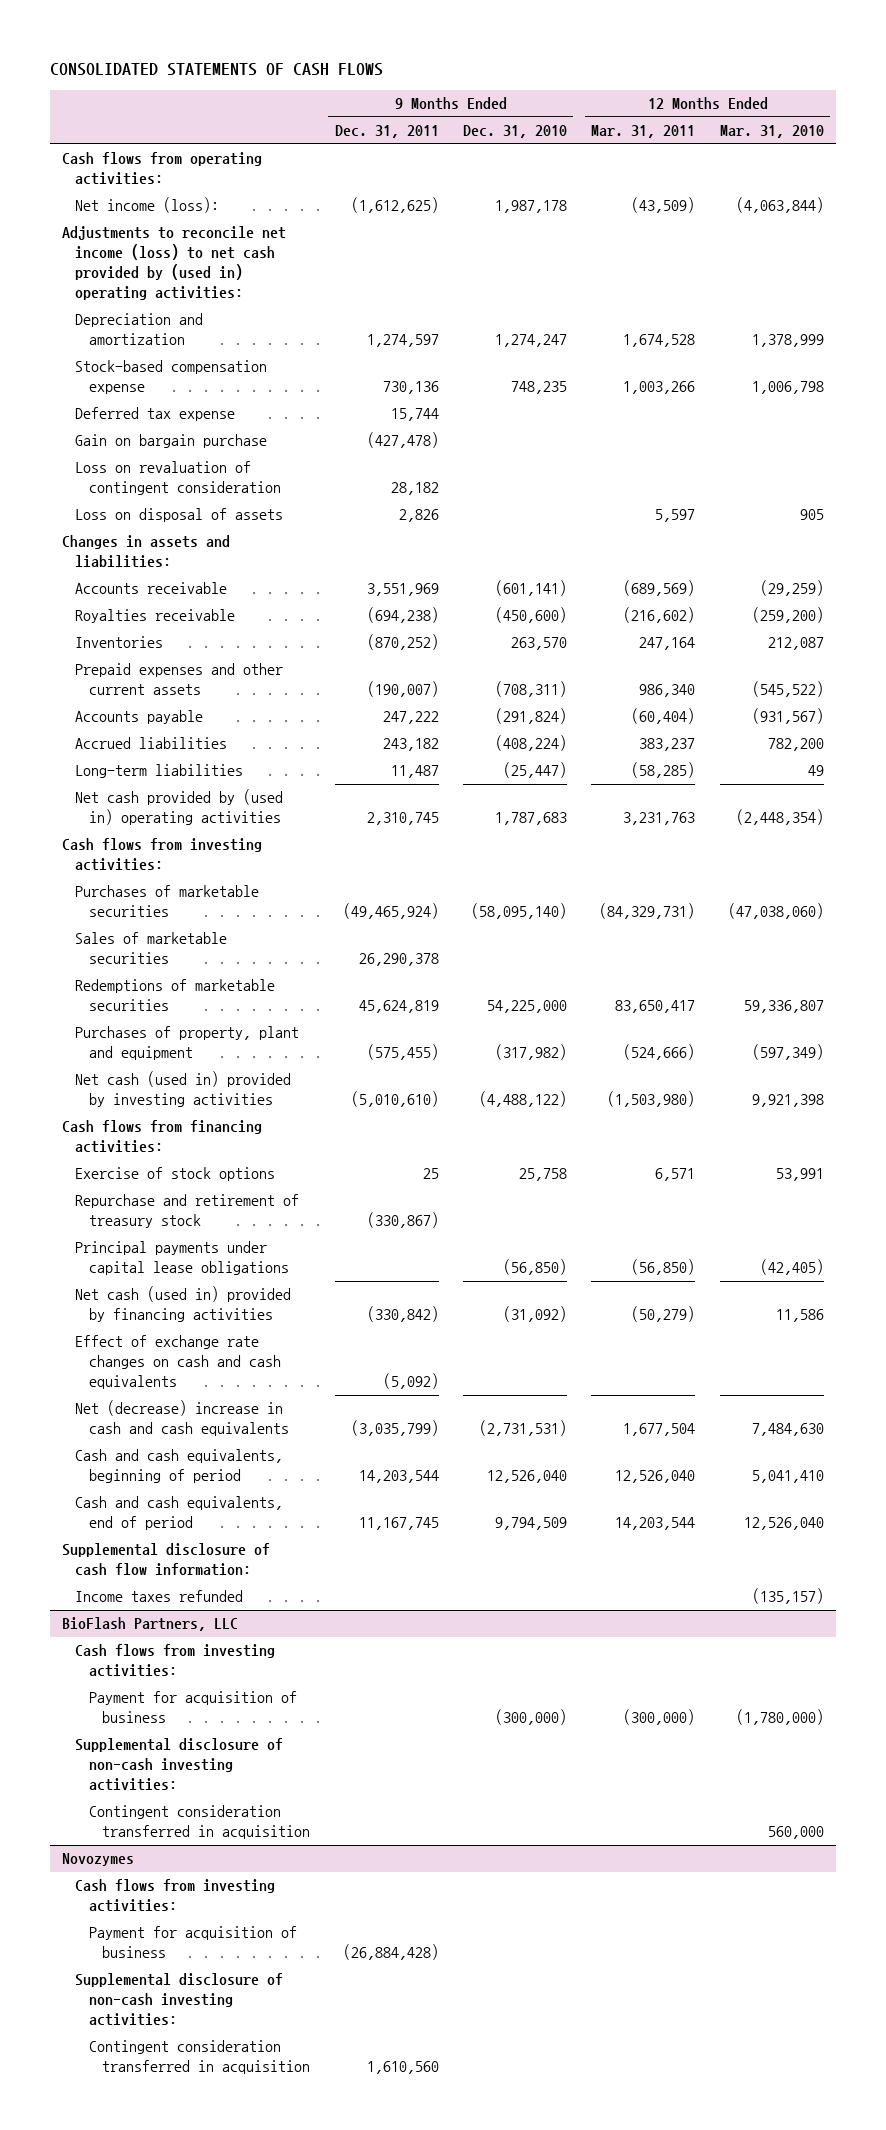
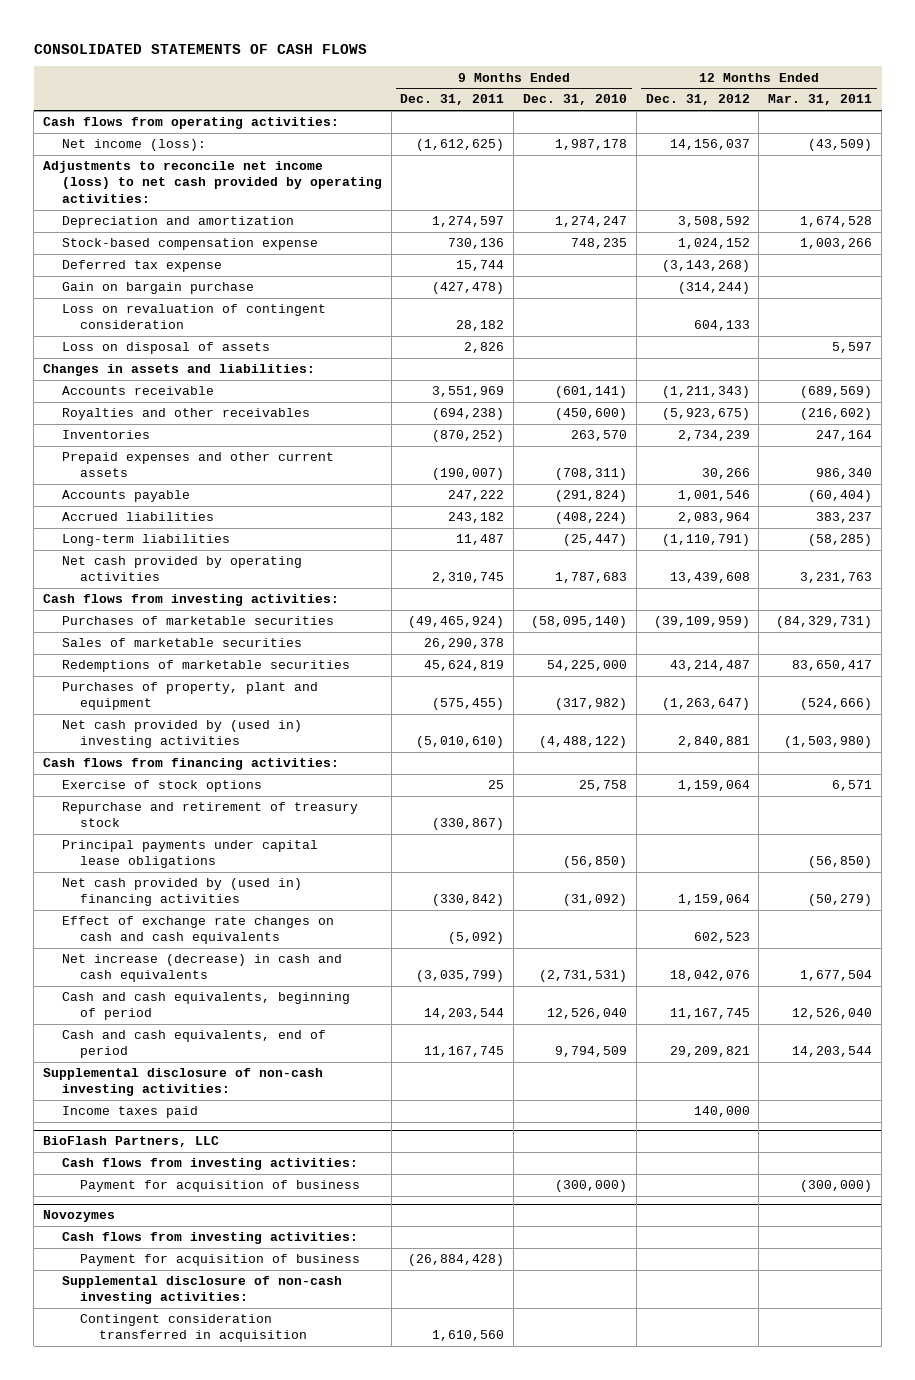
- | 9 Months Ended Dec. 31, 2011 | 9 Months Ended Dec. 31, 2010 | 12 Months Ended Mar. 31, 2011 | 12 Months Ended Mar. 31, 2010
+ | 9 Months Ended Dec. 31, 2011 | 9 Months Ended Dec. 31, 2010 | 12 Months Ended Dec. 31, 2012 | 12 Months Ended Mar. 31, 2011
- Adjustments to reconcile net income (loss) to net cash provided by (used in) operating activities:
+ Adjustments to reconcile net income (loss) to net cash provided by operating activities:
- Royalties receivable | (694,238) | (450,600) | (216,602) | (259,200)
+ Royalties and other receivables | (694,238) | (450,600) | (5,923,675) | (216,602)
- Net cash provided by (used in) operating activities | 2,310,745 | 1,787,683 | 3,231,763 | (2,448,354)
+ Net cash provided by operating activities | 2,310,745 | 1,787,683 | 13,439,608 | 3,231,763
- Net cash (used in) provided by investing activities | (5,010,610) | (4,488,122) | (1,503,980) | 9,921,398
+ Net cash provided by (used in) investing activities | (5,010,610) | (4,488,122) | 2,840,881 | (1,503,980)
- Net cash (used in) provided by financing activities | (330,842) | (31,092) | (50,279) | 11,586
+ Net cash provided by (used in) financing activities | (330,842) | (31,092) | 1,159,064 | (50,279)
- Net (decrease) increase in cash and cash equivalents | (3,035,799) | (2,731,531) | 1,677,504 | 7,484,630
+ Net increase (decrease) in cash and cash equivalents | (3,035,799) | (2,731,531) | 18,042,076 | 1,677,504
- Supplemental disclosure of cash flow information:
- Income taxes refunded | | | | (135,157)
+ Supplemental disclosure of non-cash investing activities:
+ Income taxes paid | | | 140,000 |
@ BioFlash Partners, LLC
- Supplemental disclosure of non-cash investing activities:
- Contingent consideration transferred in acquisition | | | | 560,000

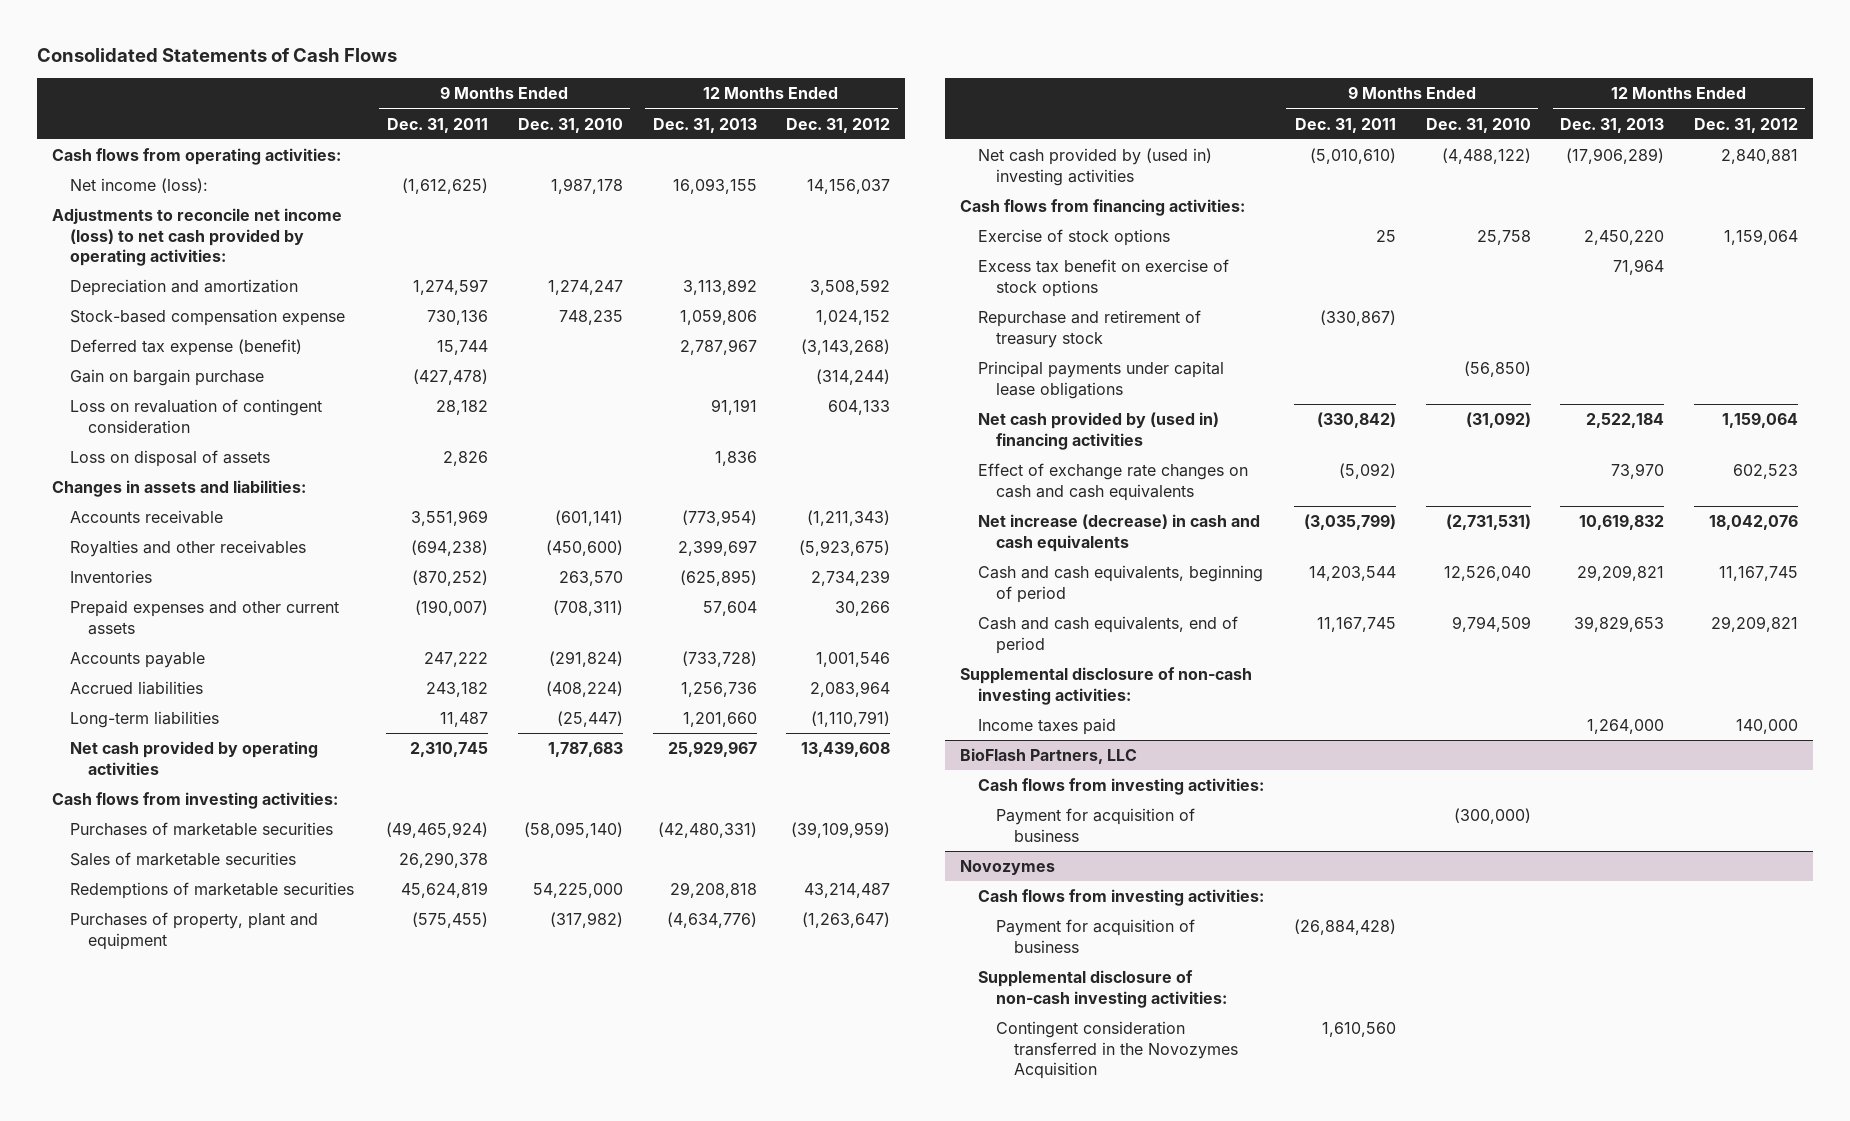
- CONSOLIDATED STATEMENTS OF CASH FLOWS
+ Consolidated Statements of Cash Flows
- | 9 Months Ended Dec. 31, 2011 | 9 Months Ended Dec. 31, 2010 | 12 Months Ended Dec. 31, 2012 | 12 Months Ended Mar. 31, 2011
+ | 9 Months Ended Dec. 31, 2011 | 9 Months Ended Dec. 31, 2010 | 12 Months Ended Dec. 31, 2013 | 12 Months Ended Dec. 31, 2012
- Deferred tax expense | 15,744 | | (3,143,268) |
+ Deferred tax expense (benefit) | 15,744 | | 2,787,967 | (3,143,268)
+ Excess tax benefit on exercise of stock options | | | 71,964 |
@ Novozymes
- Contingent consideration transferred in acquisition | 1,610,560 | | |
+ Contingent consideration transferred in the Novozymes Acquisition | 1,610,560 | | |

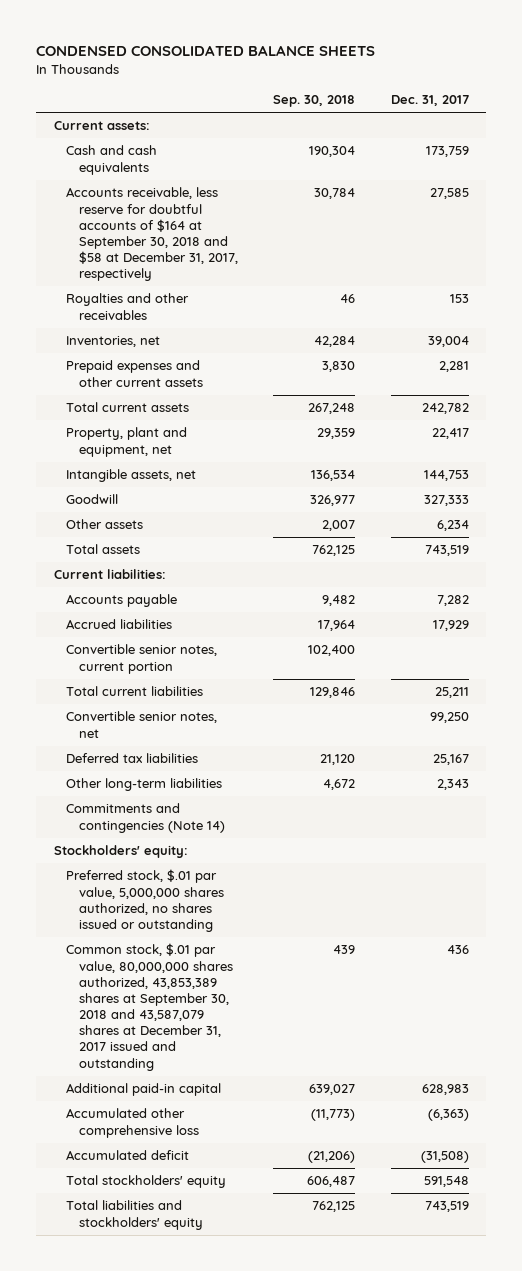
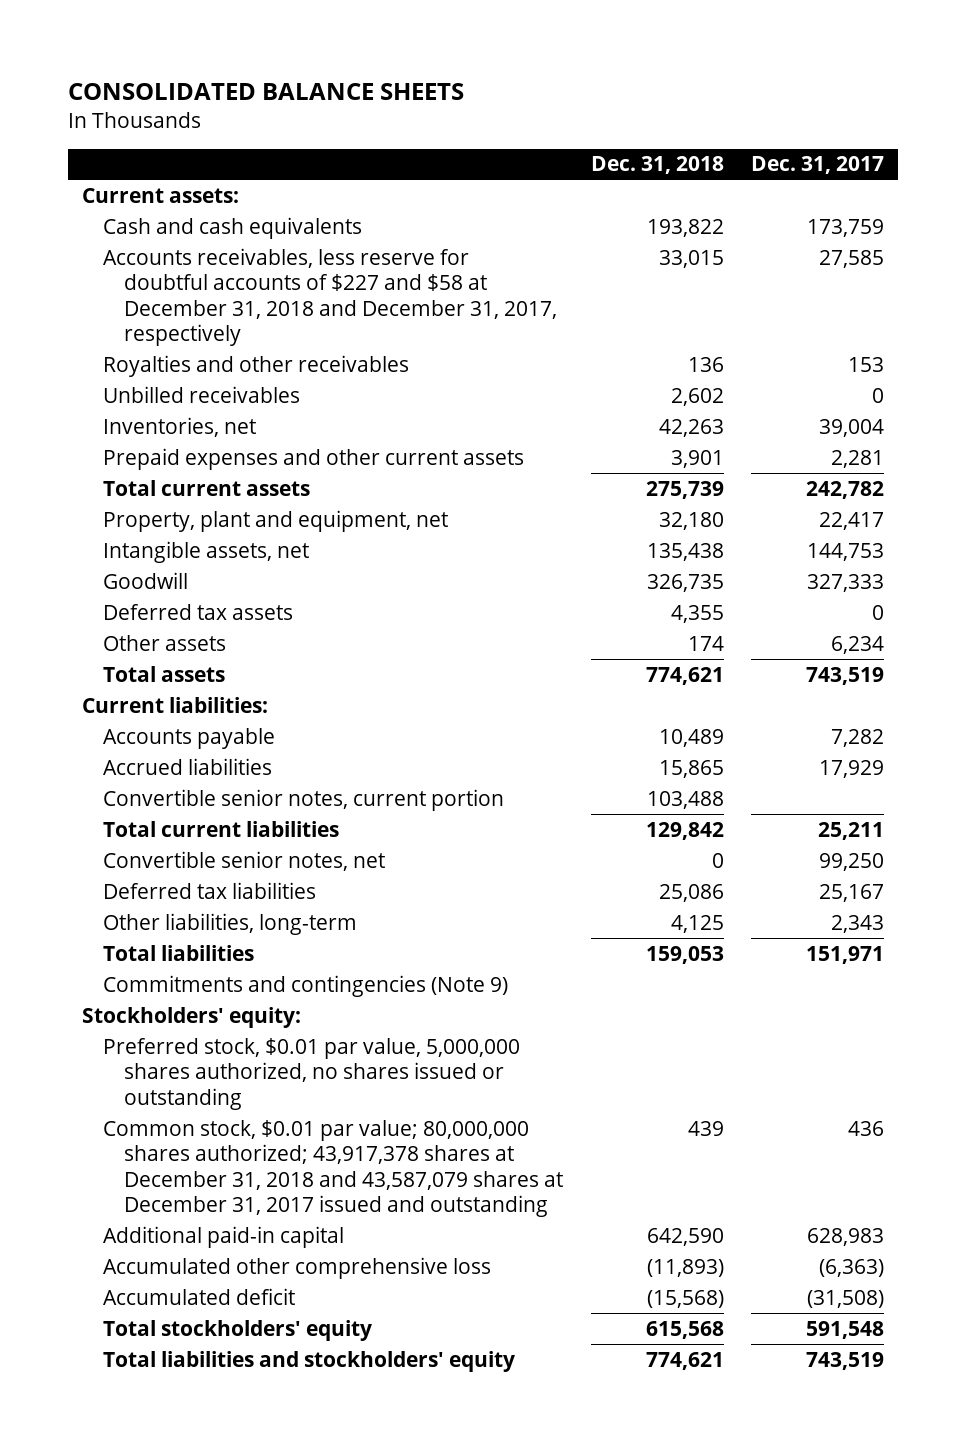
- CONDENSED CONSOLIDATED BALANCE SHEETS
+ CONSOLIDATED BALANCE SHEETS
- | Sep. 30, 2018 | Dec. 31, 2017
+ | Dec. 31, 2018 | Dec. 31, 2017
- Accounts receivable, less reserve for doubtful accounts of $164 at September 30, 2018 and $58 at December 31, 2017, respectively | 30,784 | 27,585
+ Accounts receivables, less reserve for doubtful accounts of $227 and $58 at December 31, 2018 and December 31, 2017, respectively | 33,015 | 27,585
+ Unbilled receivables | 2,602 | 0
+ Deferred tax assets | 4,355 | 0
- Other long-term liabilities | 4,672 | 2,343
- Commitments and contingencies (Note 14)
+ Other liabilities, long-term | 4,125 | 2,343
+ Total liabilities | 159,053 | 151,971
+ Commitments and contingencies (Note 9)
- Preferred stock, $.01 par value, 5,000,000 shares authorized, no shares issued or outstanding
- Common stock, $.01 par value, 80,000,000 shares authorized, 43,853,389 shares at September 30, 2018 and 43,587,079 shares at December 31, 2017 issued and outstanding | 439 | 436
+ Preferred stock, $0.01 par value, 5,000,000 shares authorized, no shares issued or outstanding
+ Common stock, $0.01 par value; 80,000,000 shares authorized; 43,917,378 shares at December 31, 2018 and 43,587,079 shares at December 31, 2017 issued and outstanding | 439 | 436

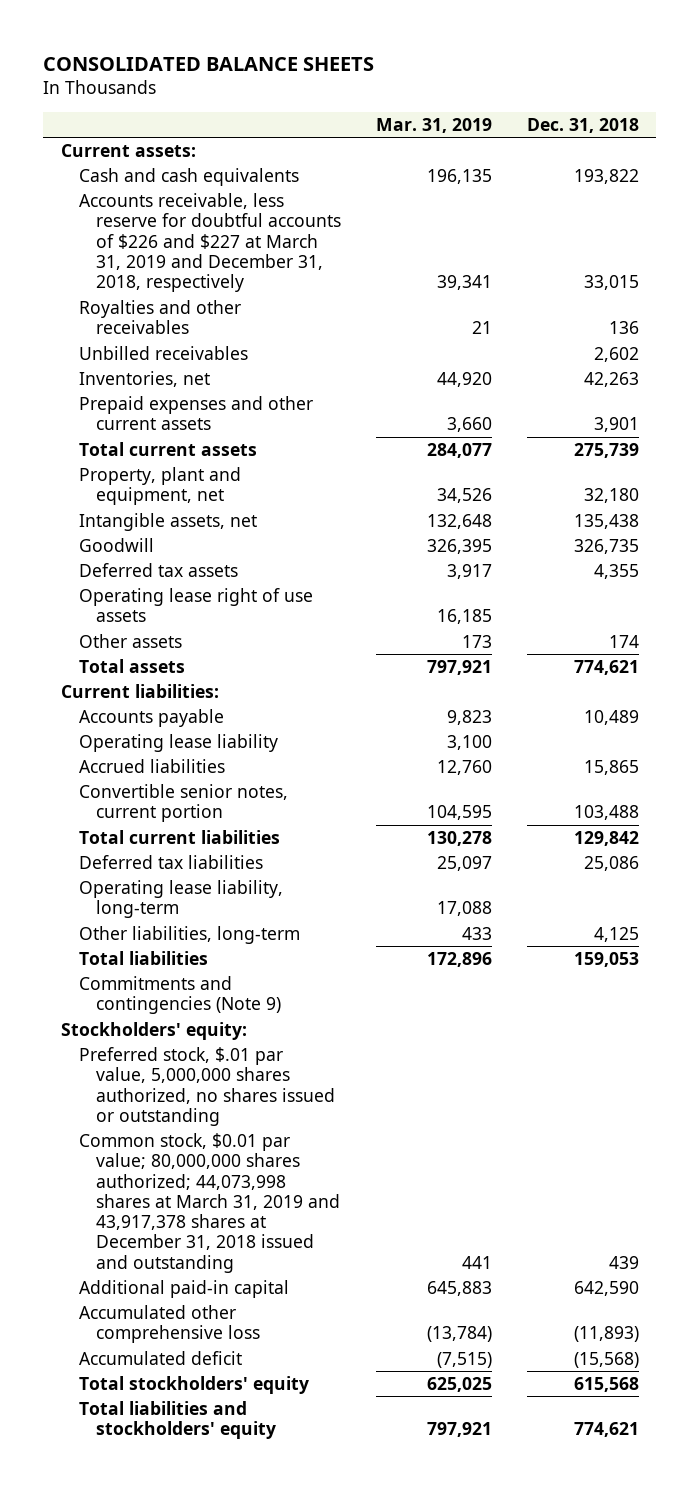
- | Dec. 31, 2018 | Dec. 31, 2017
+ | Mar. 31, 2019 | Dec. 31, 2018
- Accounts receivables, less reserve for doubtful accounts of $227 and $58 at December 31, 2018 and December 31, 2017, respectively | 33,015 | 27,585
+ Accounts receivable, less reserve for doubtful accounts of $226 and $227 at March 31, 2019 and December 31, 2018, respectively | 39,341 | 33,015
+ Operating lease right of use assets | 16,185 |
+ Operating lease liability | 3,100 |
- Convertible senior notes, net | 0 | 99,250
+ Operating lease liability, long-term | 17,088 |
- Preferred stock, $0.01 par value, 5,000,000 shares authorized, no shares issued or outstanding
- Common stock, $0.01 par value; 80,000,000 shares authorized; 43,917,378 shares at December 31, 2018 and 43,587,079 shares at December 31, 2017 issued and outstanding | 439 | 436
+ Preferred stock, $.01 par value, 5,000,000 shares authorized, no shares issued or outstanding
+ Common stock, $0.01 par value; 80,000,000 shares authorized; 44,073,998 shares at March 31, 2019 and 43,917,378 shares at December 31, 2018 issued and outstanding | 441 | 439

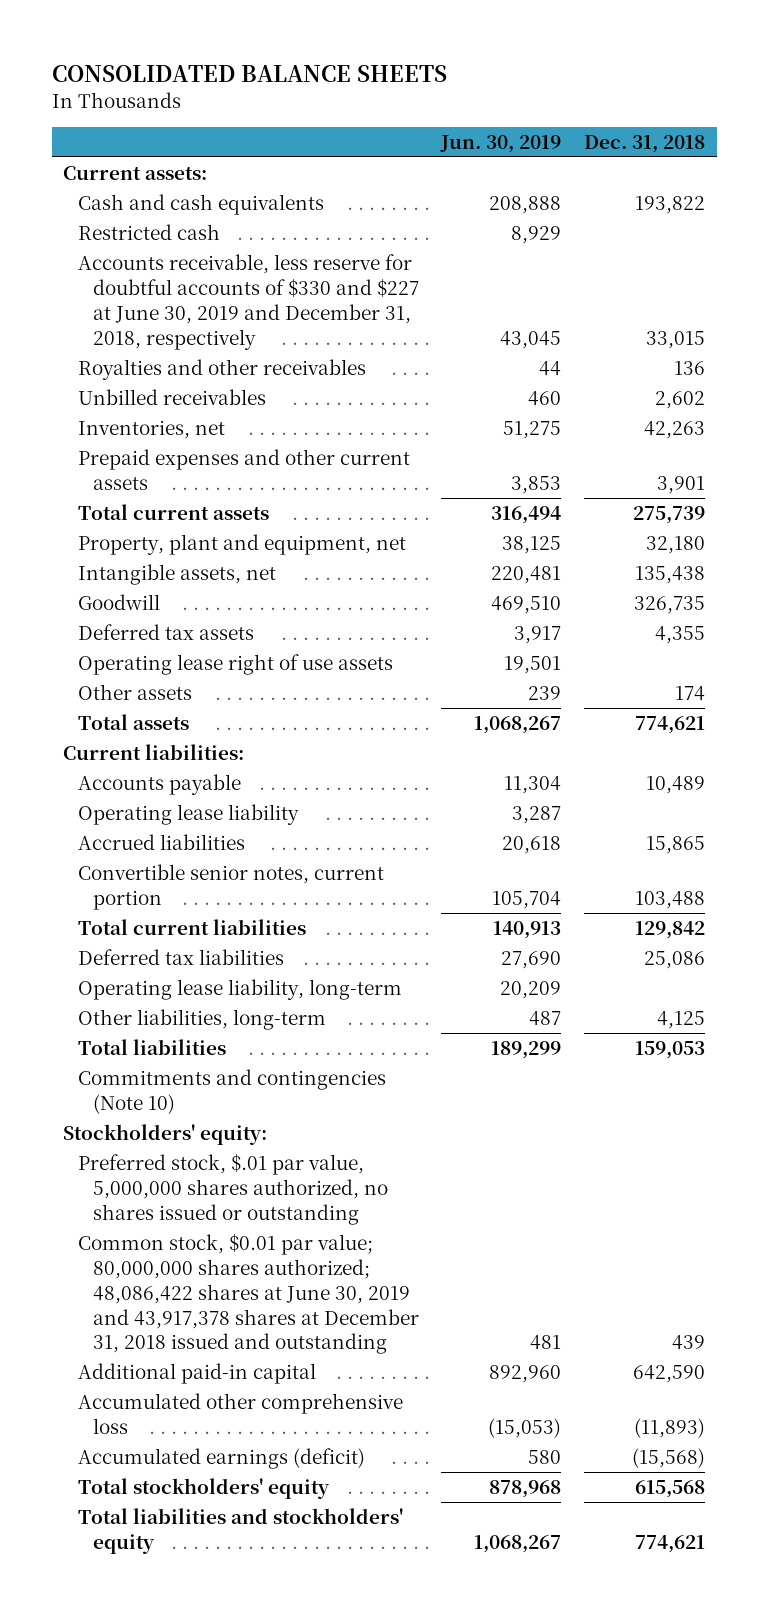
- | Mar. 31, 2019 | Dec. 31, 2018
+ | Jun. 30, 2019 | Dec. 31, 2018
- Accounts receivable, less reserve for doubtful accounts of $226 and $227 at March 31, 2019 and December 31, 2018, respectively | 39,341 | 33,015
+ Restricted cash | 8,929 |
+ Accounts receivable, less reserve for doubtful accounts of $330 and $227 at June 30, 2019 and December 31, 2018, respectively | 43,045 | 33,015
- Commitments and contingencies (Note 9)
+ Commitments and contingencies (Note 10)
- Common stock, $0.01 par value; 80,000,000 shares authorized; 44,073,998 shares at March 31, 2019 and 43,917,378 shares at December 31, 2018 issued and outstanding | 441 | 439
+ Common stock, $0.01 par value; 80,000,000 shares authorized; 48,086,422 shares at June 30, 2019 and 43,917,378 shares at December 31, 2018 issued and outstanding | 481 | 439
- Accumulated deficit | (7,515) | (15,568)
+ Accumulated earnings (deficit) | 580 | (15,568)

